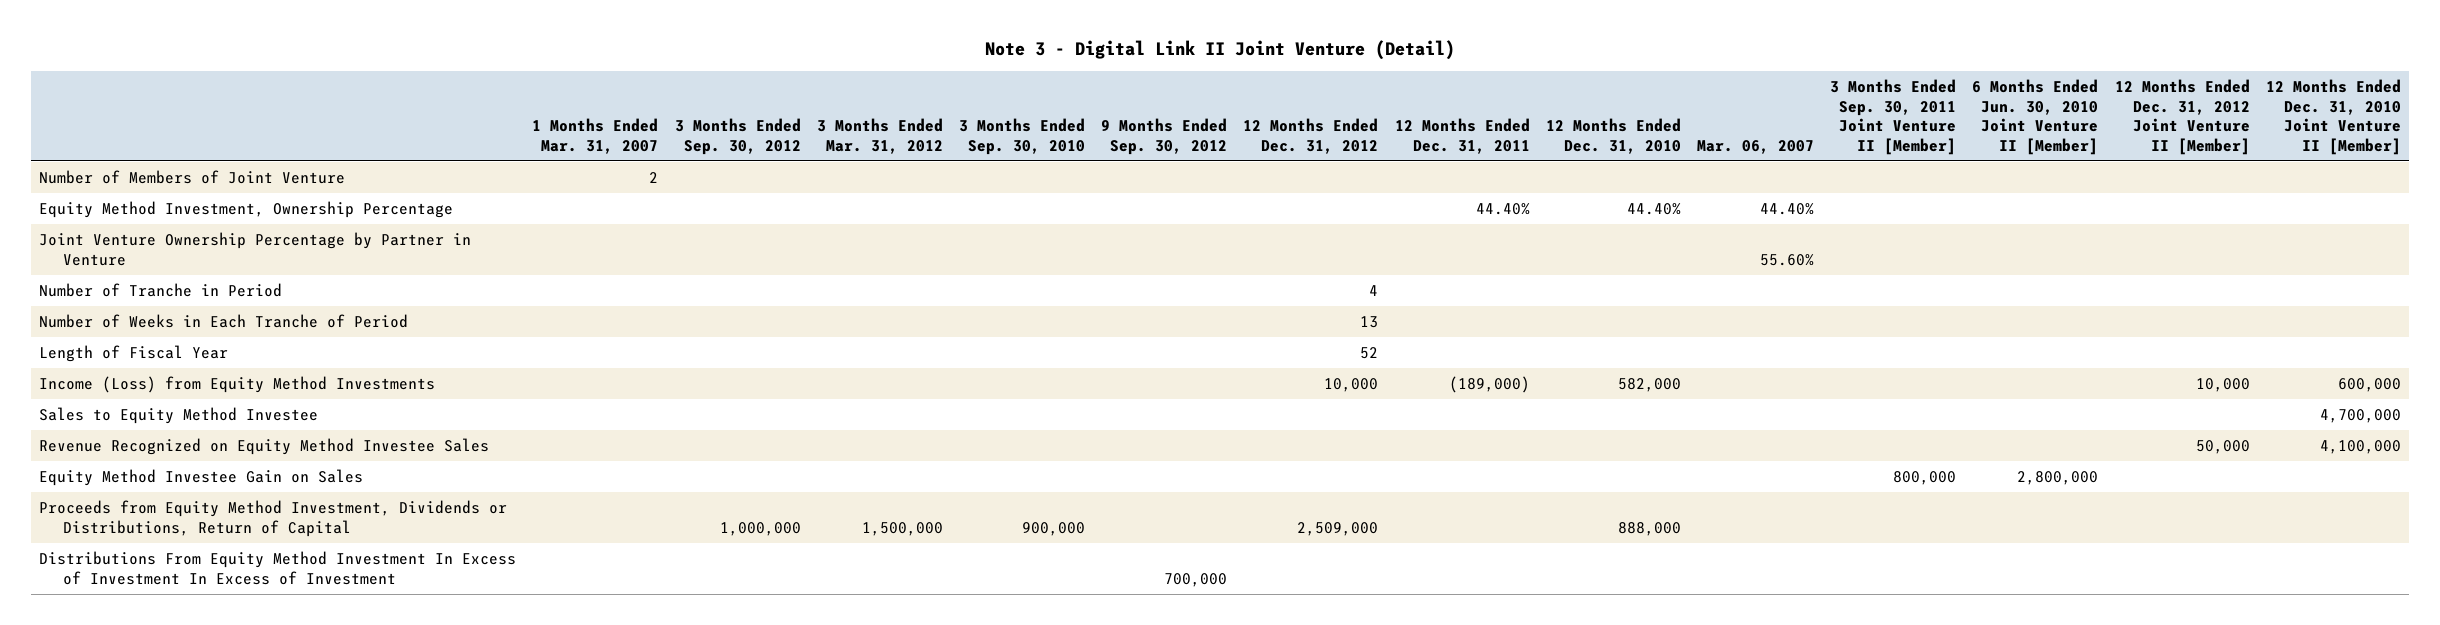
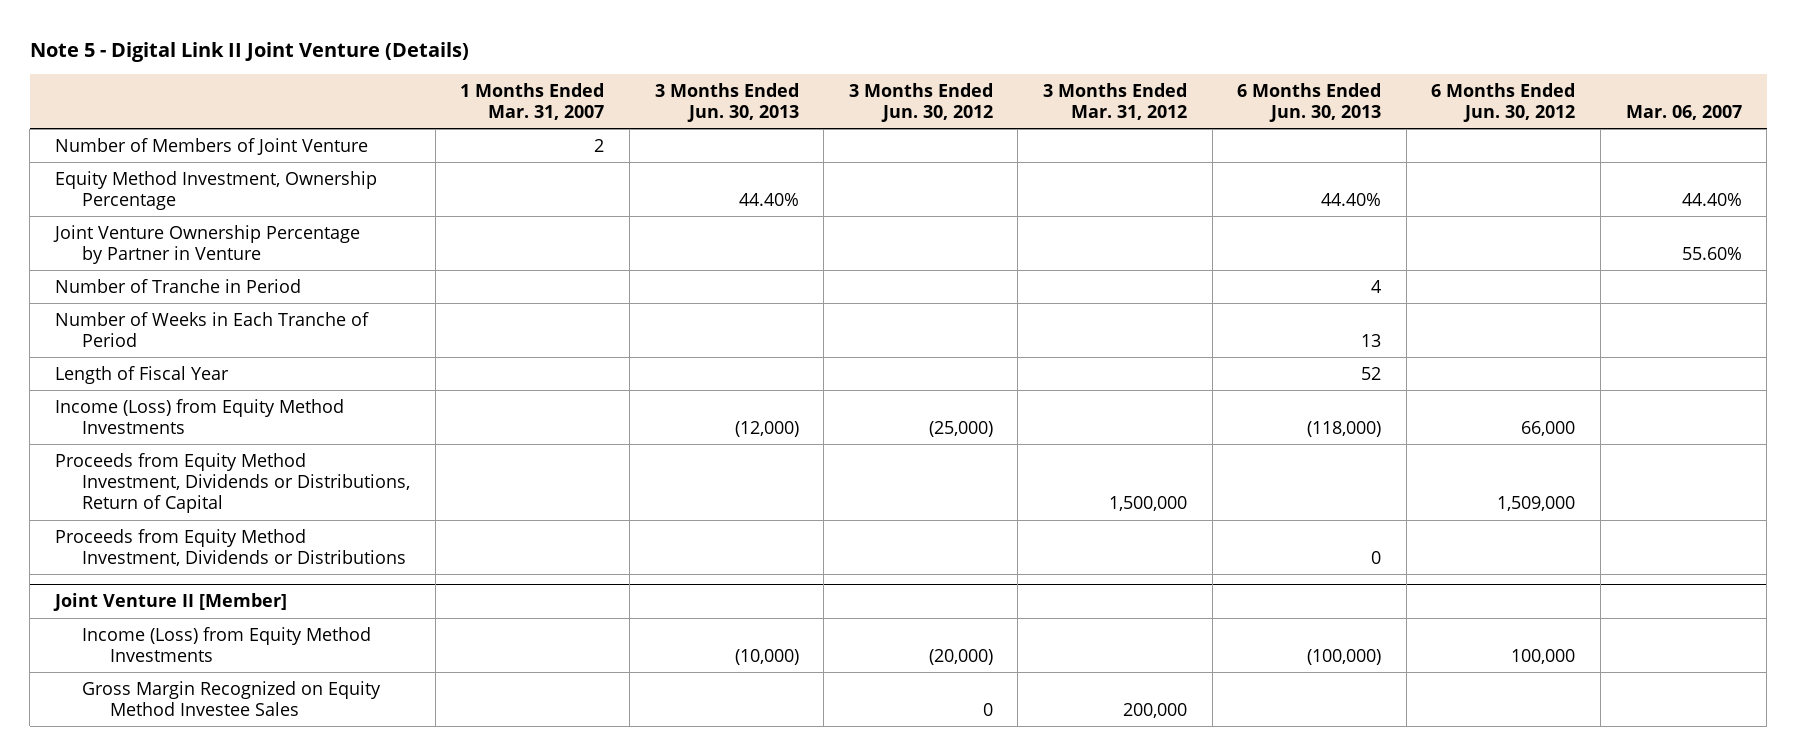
- Note 3 - Digital Link II Joint Venture (Detail)
+ Note 5 - Digital Link II Joint Venture (Details)
- | 1 Months Ended Mar. 31, 2007 | 3 Months Ended Sep. 30, 2012 | 3 Months Ended Mar. 31, 2012 | 3 Months Ended Sep. 30, 2010 | 9 Months Ended Sep. 30, 2012 | 12 Months Ended Dec. 31, 2012 | 12 Months Ended Dec. 31, 2011 | 12 Months Ended Dec. 31, 2010 | Mar. 06, 2007 | 3 Months Ended Sep. 30, 2011 Joint Venture II [Member] | 6 Months Ended Jun. 30, 2010 Joint Venture II [Member] | 12 Months Ended Dec. 31, 2012 Joint Venture II [Member] | 12 Months Ended Dec. 31, 2010 Joint Venture II [Member]
+ | 1 Months Ended Mar. 31, 2007 | 3 Months Ended Jun. 30, 2013 | 3 Months Ended Jun. 30, 2012 | 3 Months Ended Mar. 31, 2012 | 6 Months Ended Jun. 30, 2013 | 6 Months Ended Jun. 30, 2012 | Mar. 06, 2007
- Sales to Equity Method Investee | | | | | | | | | | | | | 4,700,000
- Revenue Recognized on Equity Method Investee Sales | | | | | | | | | | | | 50,000 | 4,100,000
- Equity Method Investee Gain on Sales | | | | | | | | | | 800,000 | 2,800,000 | |
- Distributions From Equity Method Investment In Excess of Investment In Excess of Investment | | | | | 700,000 | | | | | | | |
+ Proceeds from Equity Method Investment, Dividends or Distributions | | | | | 0 | |
+ Joint Venture II [Member]
+ Income (Loss) from Equity Method Investments | | (10,000) | (20,000) | | (100,000) | 100,000 |
+ Gross Margin Recognized on Equity Method Investee Sales | | | 0 | 200,000 | | |

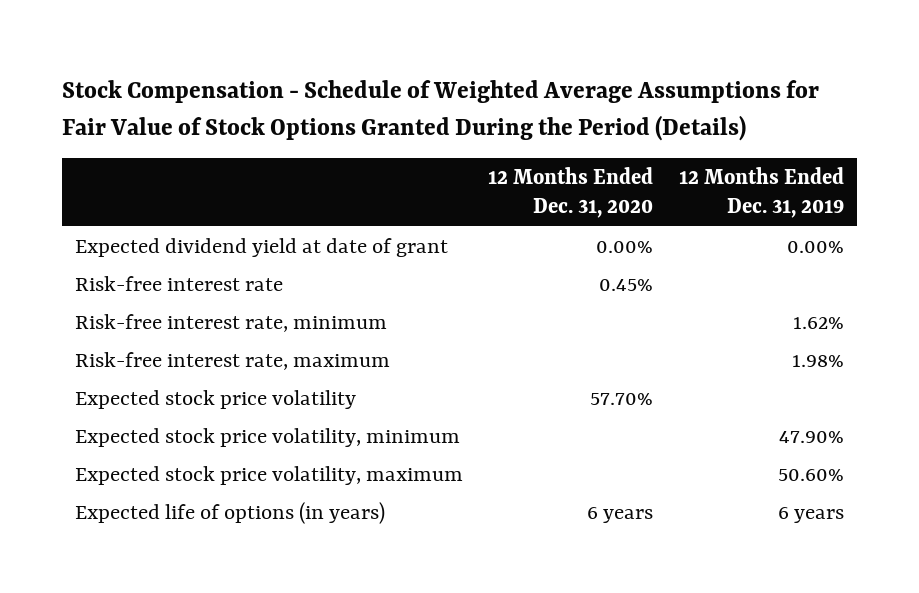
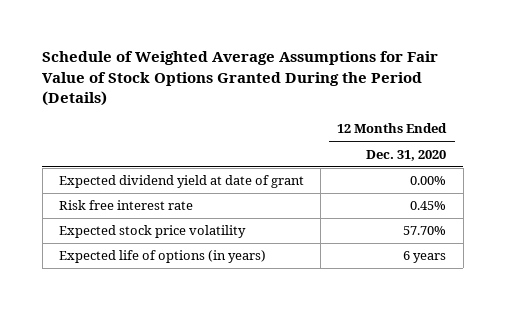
- Stock Compensation - Schedule of Weighted Average Assumptions for Fair Value of Stock Options Granted During the Period (Details)
+ Schedule of Weighted Average Assumptions for Fair Value of Stock Options Granted During the Period (Details)
- | 12 Months Ended Dec. 31, 2020 | 12 Months Ended Dec. 31, 2019
+ | 12 Months Ended Dec. 31, 2020
- Risk-free interest rate | 0.45% |
- Risk-free interest rate, minimum | | 1.62%
- Risk-free interest rate, maximum | | 1.98%
+ Risk free interest rate | 0.45%
- Expected stock price volatility, minimum | | 47.90%
- Expected stock price volatility, maximum | | 50.60%

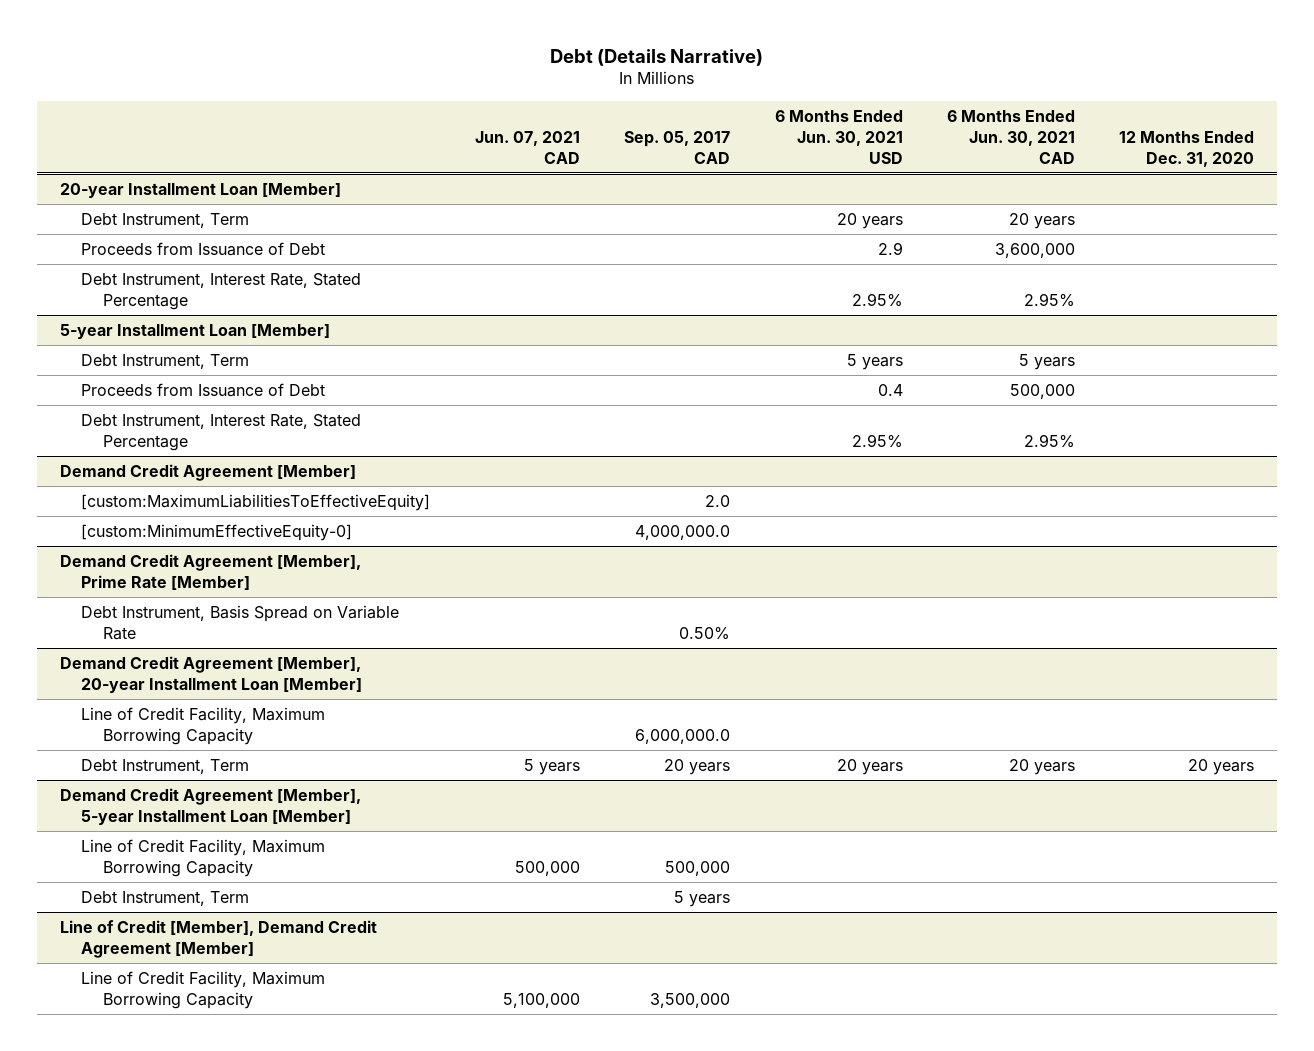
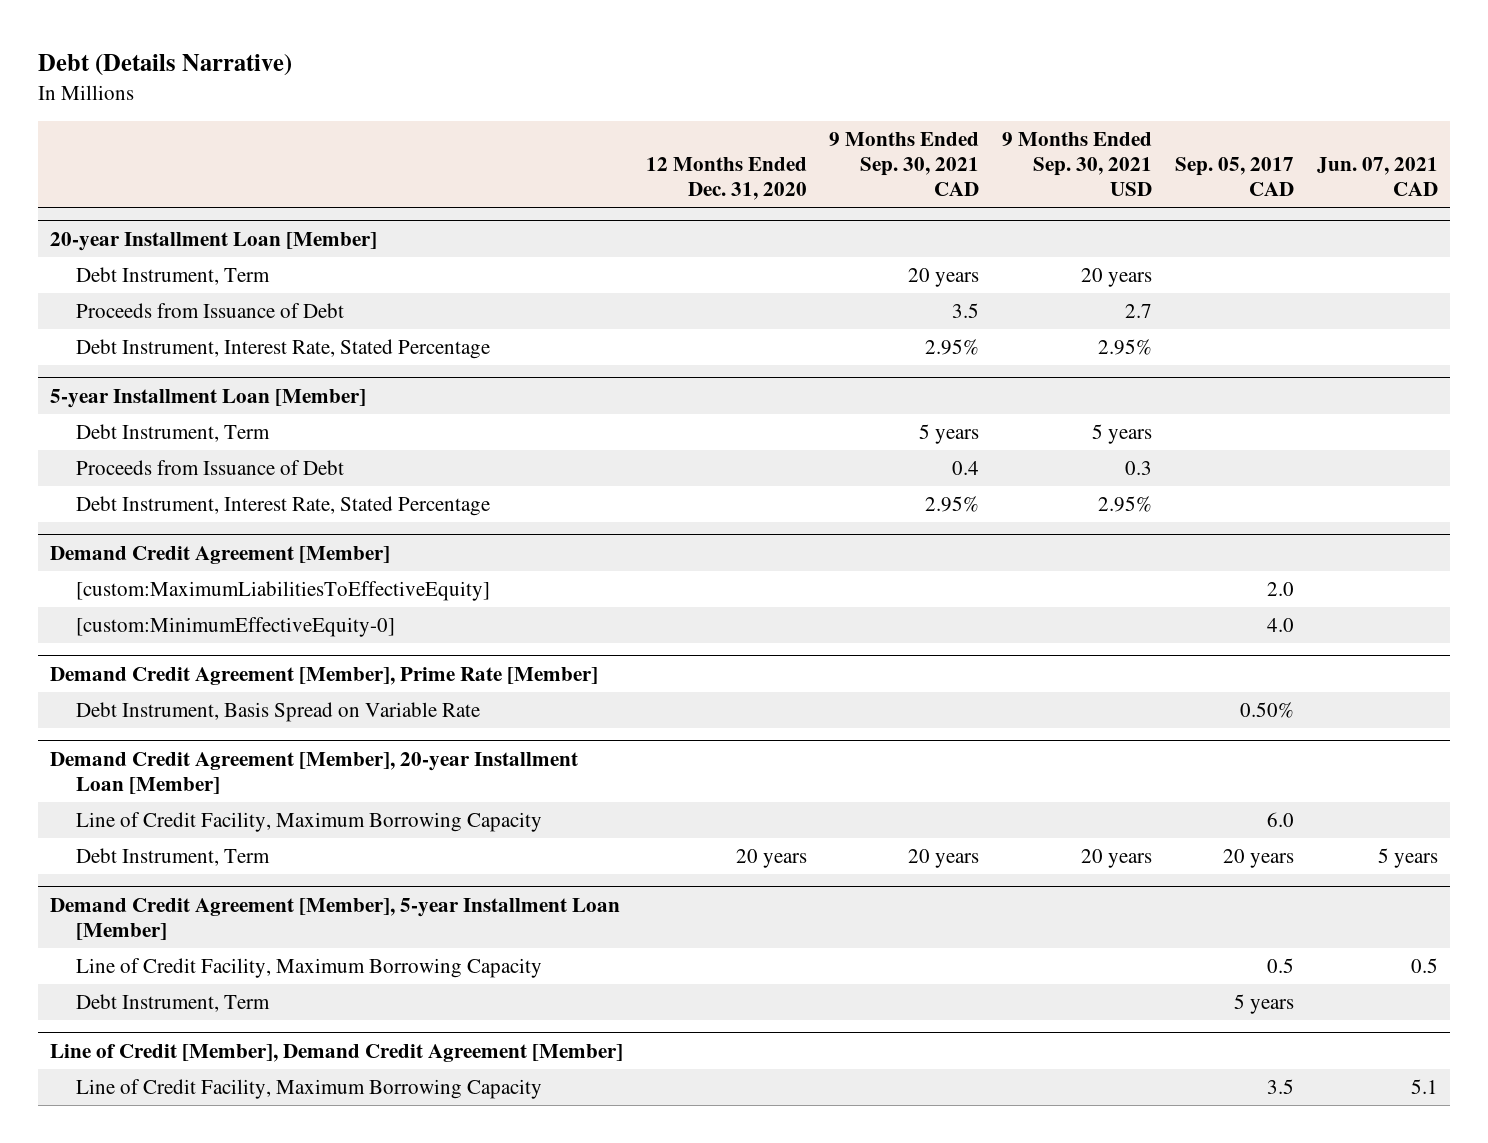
- | Jun. 07, 2021 CAD | Sep. 05, 2017 CAD | 6 Months Ended Jun. 30, 2021 USD | 6 Months Ended Jun. 30, 2021 CAD | 12 Months Ended Dec. 31, 2020
+ | 12 Months Ended Dec. 31, 2020 | 9 Months Ended Sep. 30, 2021 CAD | 9 Months Ended Sep. 30, 2021 USD | Sep. 05, 2017 CAD | Jun. 07, 2021 CAD
@ Demand Credit Agreement [Member]
- [custom:MinimumEffectiveEquity-0] | | 4,000,000.0 | | |
+ [custom:MinimumEffectiveEquity-0] | | | | 4.0 |
@ Demand Credit Agreement [Member], 20-year Installment Loan [Member]
- Line of Credit Facility, Maximum Borrowing Capacity | | 6,000,000.0 | | |
+ Line of Credit Facility, Maximum Borrowing Capacity | | | | 6.0 |
@ Demand Credit Agreement [Member], 5-year Installment Loan [Member]
- Line of Credit Facility, Maximum Borrowing Capacity | 500,000 | 500,000 | | |
+ Line of Credit Facility, Maximum Borrowing Capacity | | | | 0.5 | 0.5
@ Line of Credit [Member], Demand Credit Agreement [Member]
- Line of Credit Facility, Maximum Borrowing Capacity | 5,100,000 | 3,500,000 | | |
+ Line of Credit Facility, Maximum Borrowing Capacity | | | | 3.5 | 5.1

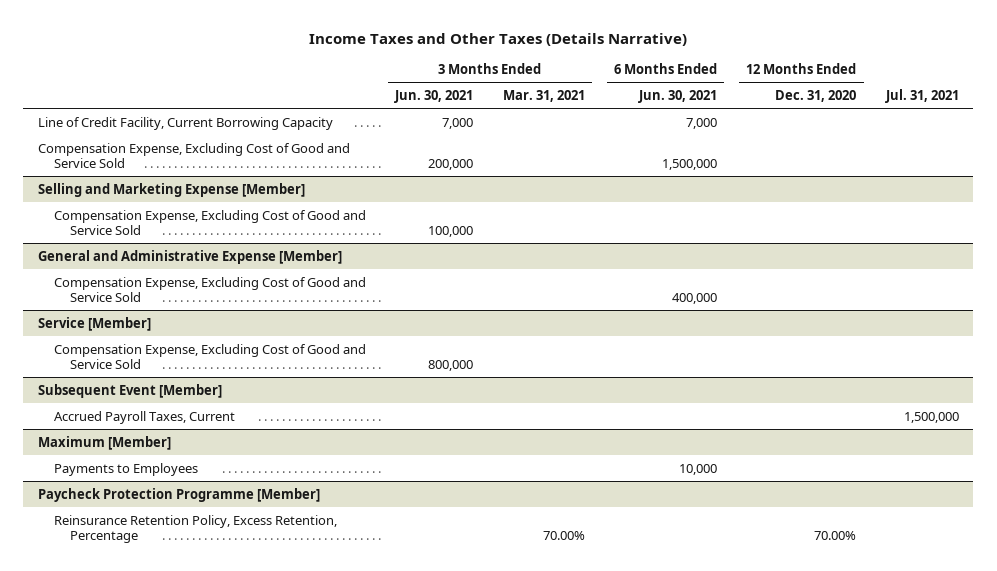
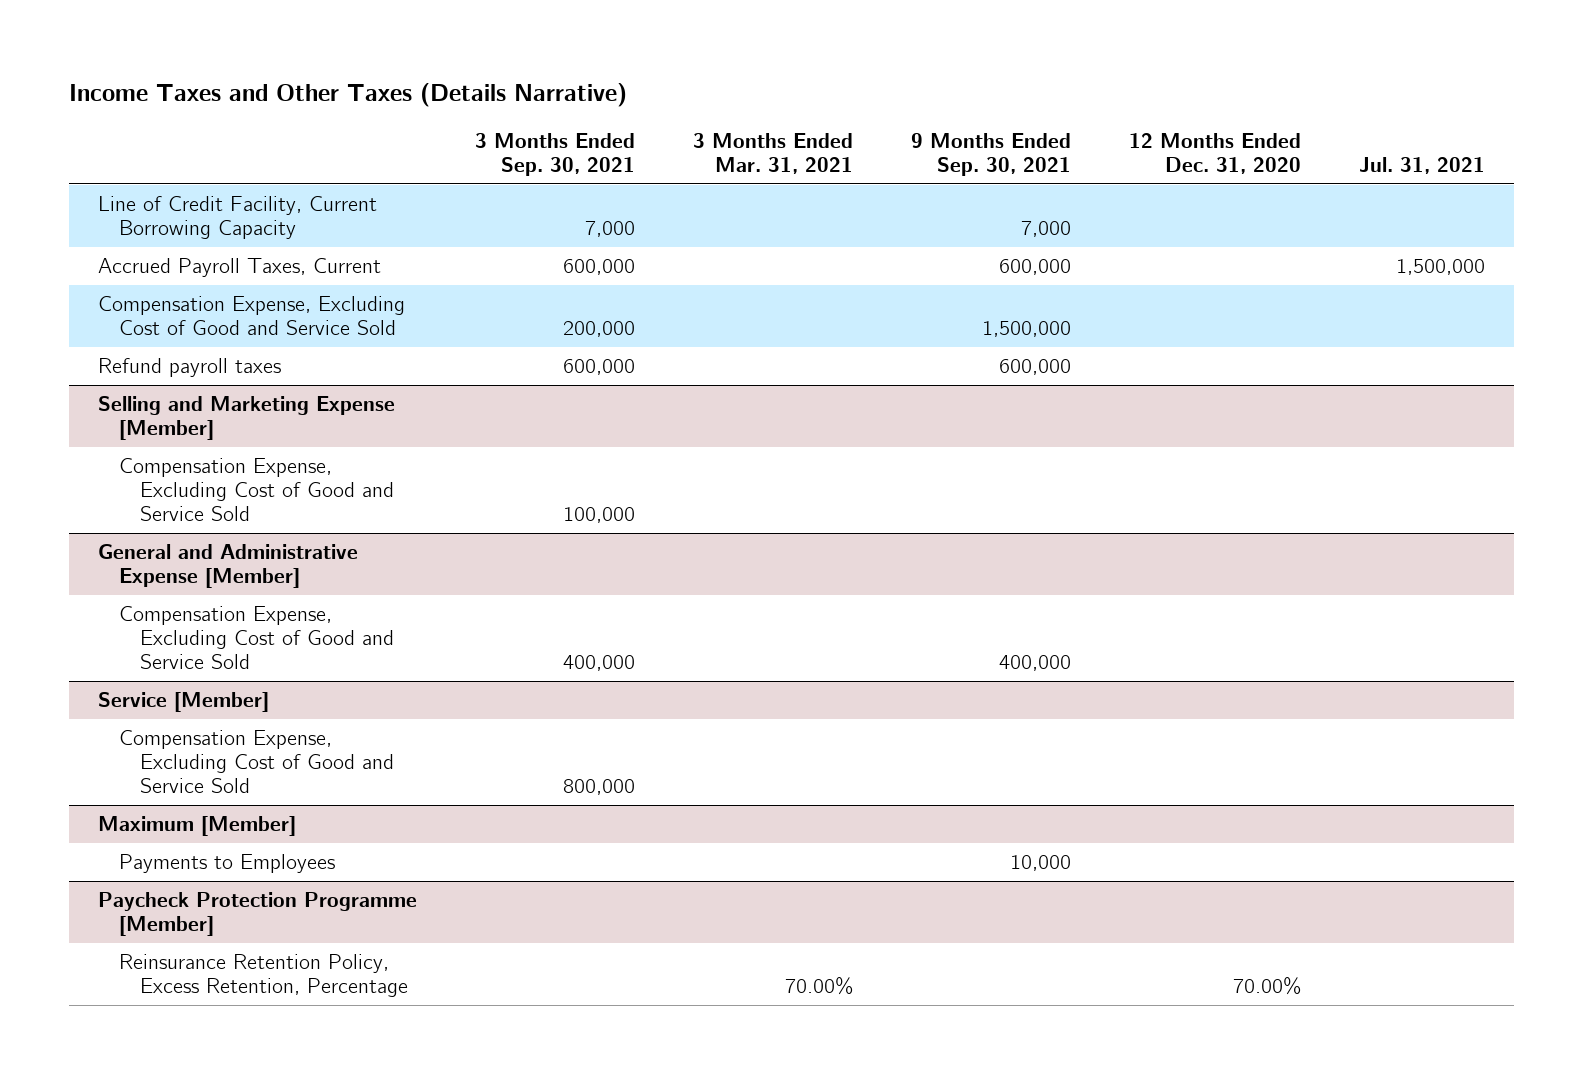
- | 3 Months Ended Jun. 30, 2021 | 3 Months Ended Mar. 31, 2021 | 6 Months Ended Jun. 30, 2021 | 12 Months Ended Dec. 31, 2020 | Jul. 31, 2021
+ | 3 Months Ended Sep. 30, 2021 | 3 Months Ended Mar. 31, 2021 | 9 Months Ended Sep. 30, 2021 | 12 Months Ended Dec. 31, 2020 | Jul. 31, 2021
+ Accrued Payroll Taxes, Current | 600,000 | | 600,000 | | 1,500,000
+ Refund payroll taxes | 600,000 | | 600,000 | |
- Subsequent Event [Member]
- Accrued Payroll Taxes, Current | | | | | 1,500,000

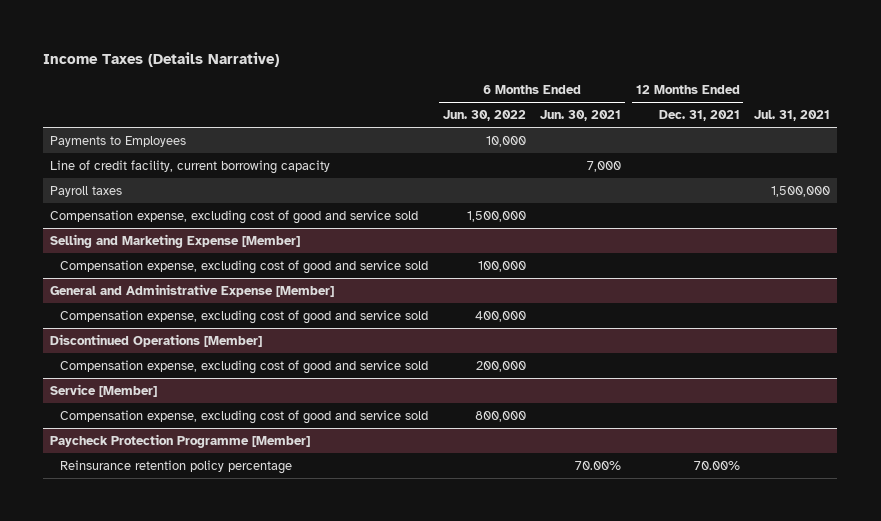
- Income Taxes and Other Taxes (Details Narrative)
+ Income Taxes (Details Narrative)
- | 3 Months Ended Sep. 30, 2021 | 3 Months Ended Mar. 31, 2021 | 9 Months Ended Sep. 30, 2021 | 12 Months Ended Dec. 31, 2020 | Jul. 31, 2021
+ | 6 Months Ended Jun. 30, 2022 | 6 Months Ended Jun. 30, 2021 | 12 Months Ended Dec. 31, 2021 | Jul. 31, 2021
- Line of Credit Facility, Current Borrowing Capacity | 7,000 | | 7,000 | |
- Accrued Payroll Taxes, Current | 600,000 | | 600,000 | | 1,500,000
- Compensation Expense, Excluding Cost of Good and Service Sold | 200,000 | | 1,500,000 | |
- Refund payroll taxes | 600,000 | | 600,000 | |
+ Payments to Employees | 10,000 | | |
+ Line of credit facility, current borrowing capacity | | 7,000 | |
+ Payroll taxes | | | | 1,500,000
+ Compensation expense, excluding cost of good and service sold | 1,500,000 | | |
@ Selling and Marketing Expense [Member]
- Compensation Expense, Excluding Cost of Good and Service Sold | 100,000 | | | |
+ Compensation expense, excluding cost of good and service sold | 100,000 | | |
@ General and Administrative Expense [Member]
- Compensation Expense, Excluding Cost of Good and Service Sold | 400,000 | | 400,000 | |
+ Compensation expense, excluding cost of good and service sold | 400,000 | | |
+ Discontinued Operations [Member]
+ Compensation expense, excluding cost of good and service sold | 200,000 | | |
@ Service [Member]
- Compensation Expense, Excluding Cost of Good and Service Sold | 800,000 | | | |
- Maximum [Member]
- Payments to Employees | | | 10,000 | |
@ Service [Member]
+ Compensation expense, excluding cost of good and service sold | 800,000 | | |
@ Paycheck Protection Programme [Member]
- Reinsurance Retention Policy, Excess Retention, Percentage | | 70.00% | | 70.00% |
+ Reinsurance retention policy percentage | | 70.00% | 70.00% |

